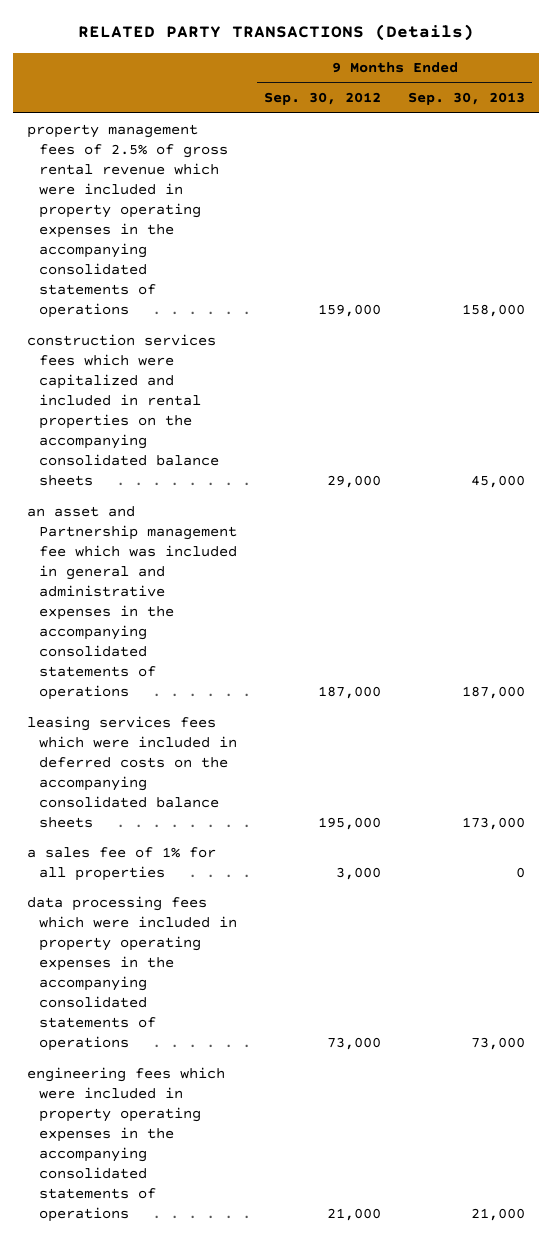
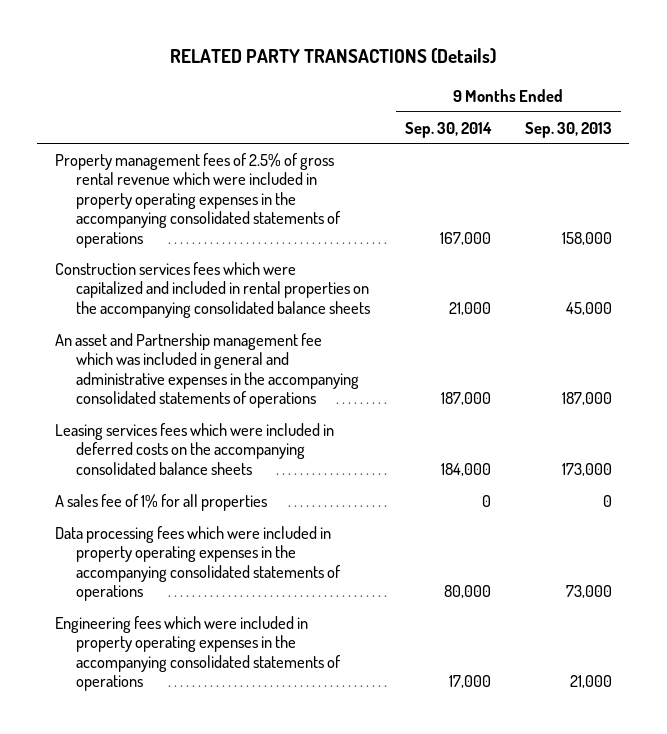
- | 9 Months Ended Sep. 30, 2012 | 9 Months Ended Sep. 30, 2013
+ | 9 Months Ended Sep. 30, 2014 | 9 Months Ended Sep. 30, 2013
- property management fees of 2.5% of gross rental revenue which were included in property operating expenses in the accompanying consolidated statements of operations | 159,000 | 158,000
- construction services fees which were capitalized and included in rental properties on the accompanying consolidated balance sheets | 29,000 | 45,000
- an asset and Partnership management fee which was included in general and administrative expenses in the accompanying consolidated statements of operations | 187,000 | 187,000
- leasing services fees which were included in deferred costs on the accompanying consolidated balance sheets | 195,000 | 173,000
- a sales fee of 1% for all properties | 3,000 | 0
- data processing fees which were included in property operating expenses in the accompanying consolidated statements of operations | 73,000 | 73,000
- engineering fees which were included in property operating expenses in the accompanying consolidated statements of operations | 21,000 | 21,000
+ Property management fees of 2.5% of gross rental revenue which were included in property operating expenses in the accompanying consolidated statements of operations | 167,000 | 158,000
+ Construction services fees which were capitalized and included in rental properties on the accompanying consolidated balance sheets | 21,000 | 45,000
+ An asset and Partnership management fee which was included in general and administrative expenses in the accompanying consolidated statements of operations | 187,000 | 187,000
+ Leasing services fees which were included in deferred costs on the accompanying consolidated balance sheets | 184,000 | 173,000
+ A sales fee of 1% for all properties | 0 | 0
+ Data processing fees which were included in property operating expenses in the accompanying consolidated statements of operations | 80,000 | 73,000
+ Engineering fees which were included in property operating expenses in the accompanying consolidated statements of operations | 17,000 | 21,000

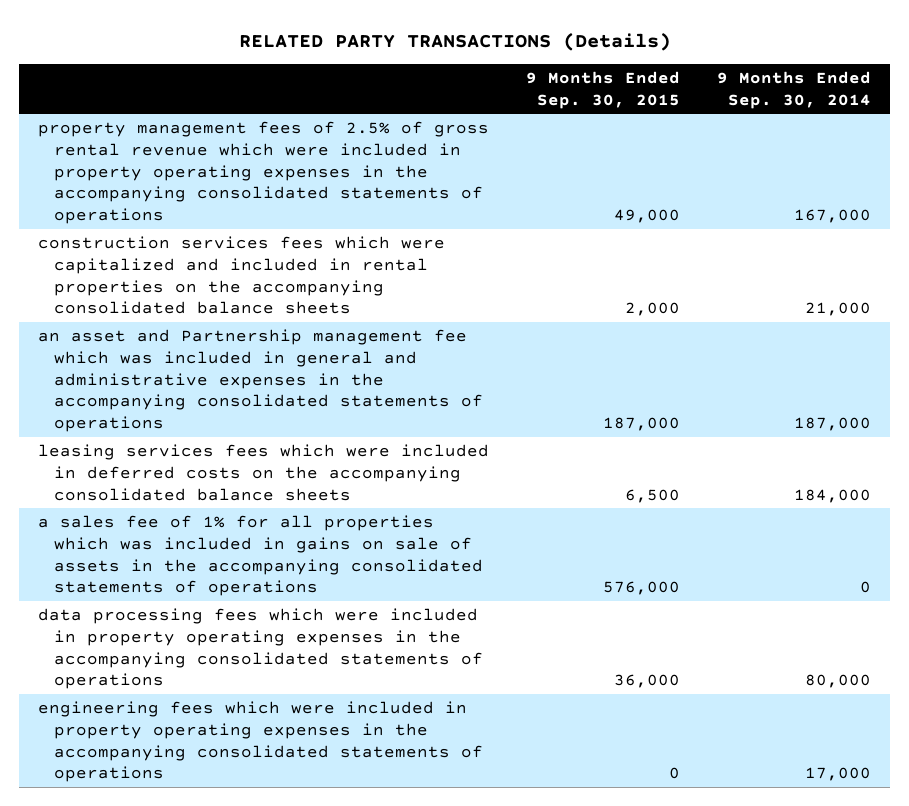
- | 9 Months Ended Sep. 30, 2014 | 9 Months Ended Sep. 30, 2013
+ | 9 Months Ended Sep. 30, 2015 | 9 Months Ended Sep. 30, 2014
- Property management fees of 2.5% of gross rental revenue which were included in property operating expenses in the accompanying consolidated statements of operations | 167,000 | 158,000
- Construction services fees which were capitalized and included in rental properties on the accompanying consolidated balance sheets | 21,000 | 45,000
- An asset and Partnership management fee which was included in general and administrative expenses in the accompanying consolidated statements of operations | 187,000 | 187,000
- Leasing services fees which were included in deferred costs on the accompanying consolidated balance sheets | 184,000 | 173,000
- A sales fee of 1% for all properties | 0 | 0
- Data processing fees which were included in property operating expenses in the accompanying consolidated statements of operations | 80,000 | 73,000
- Engineering fees which were included in property operating expenses in the accompanying consolidated statements of operations | 17,000 | 21,000
+ property management fees of 2.5% of gross rental revenue which were included in property operating expenses in the accompanying consolidated statements of operations | 49,000 | 167,000
+ construction services fees which were capitalized and included in rental properties on the accompanying consolidated balance sheets | 2,000 | 21,000
+ an asset and Partnership management fee which was included in general and administrative expenses in the accompanying consolidated statements of operations | 187,000 | 187,000
+ leasing services fees which were included in deferred costs on the accompanying consolidated balance sheets | 6,500 | 184,000
+ a sales fee of 1% for all properties which was included in gains on sale of assets in the accompanying consolidated statements of operations | 576,000 | 0
+ data processing fees which were included in property operating expenses in the accompanying consolidated statements of operations | 36,000 | 80,000
+ engineering fees which were included in property operating expenses in the accompanying consolidated statements of operations | 0 | 17,000

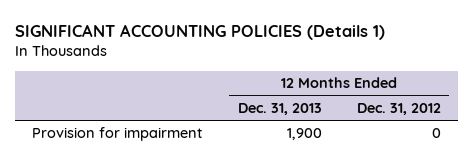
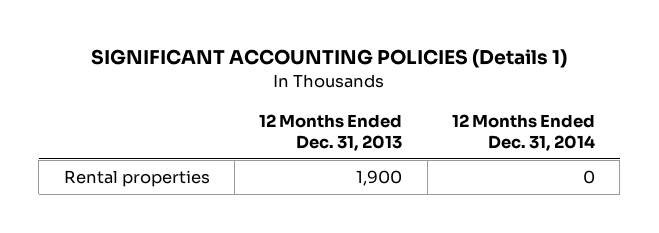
- | 12 Months Ended Dec. 31, 2013 | 12 Months Ended Dec. 31, 2012
+ | 12 Months Ended Dec. 31, 2013 | 12 Months Ended Dec. 31, 2014
- Provision for impairment | 1,900 | 0
+ Rental properties | 1,900 | 0

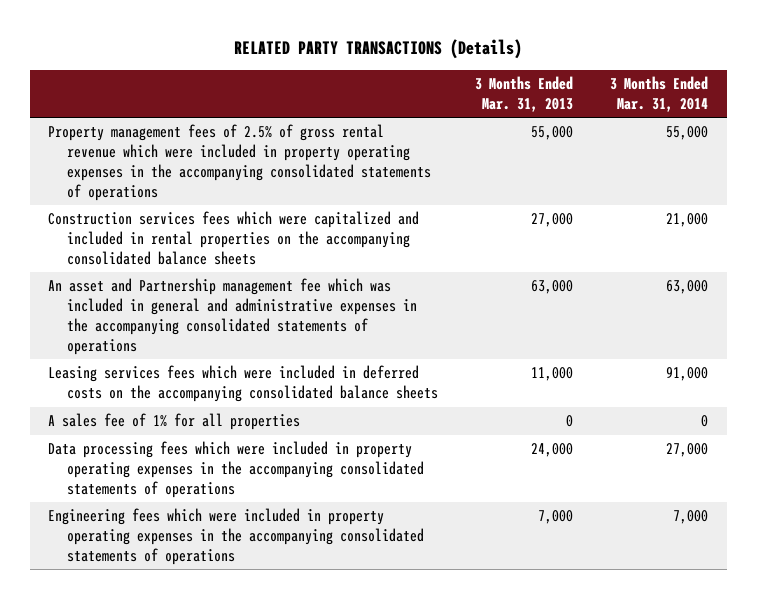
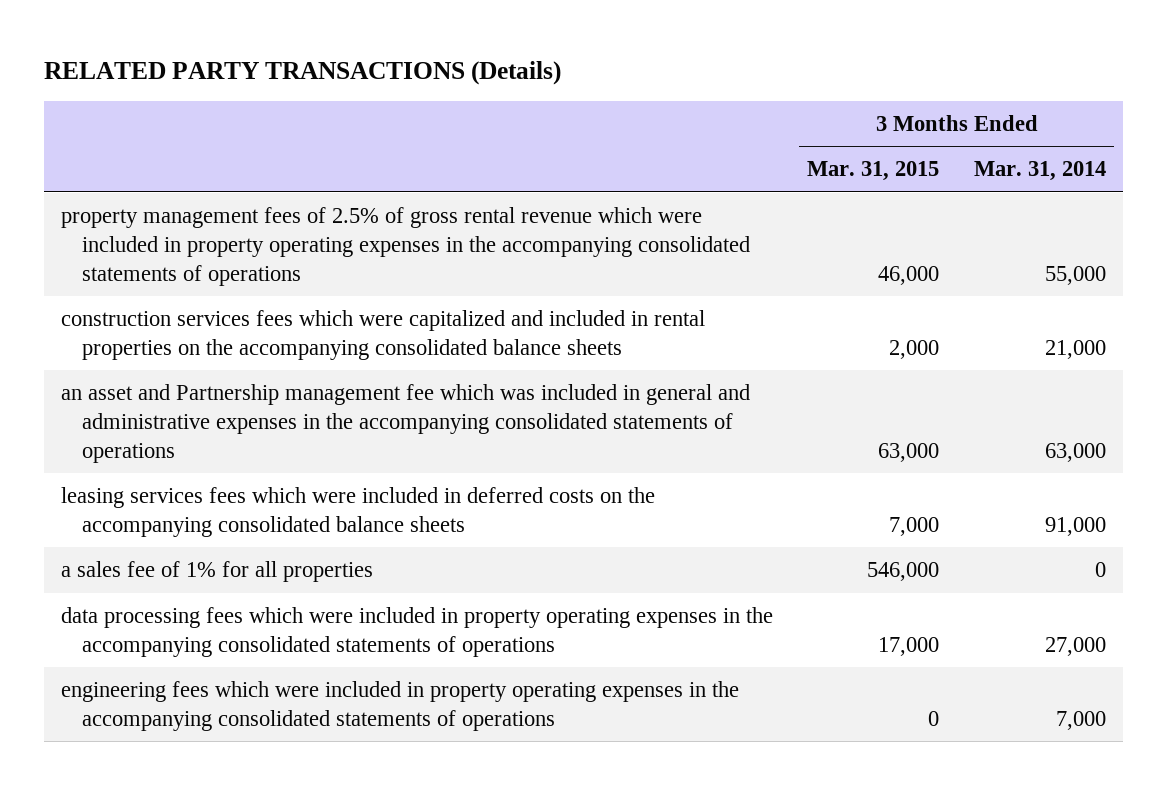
- | 3 Months Ended Mar. 31, 2013 | 3 Months Ended Mar. 31, 2014
+ | 3 Months Ended Mar. 31, 2015 | 3 Months Ended Mar. 31, 2014
- Property management fees of 2.5% of gross rental revenue which were included in property operating expenses in the accompanying consolidated statements of operations | 55,000 | 55,000
- Construction services fees which were capitalized and included in rental properties on the accompanying consolidated balance sheets | 27,000 | 21,000
- An asset and Partnership management fee which was included in general and administrative expenses in the accompanying consolidated statements of operations | 63,000 | 63,000
- Leasing services fees which were included in deferred costs on the accompanying consolidated balance sheets | 11,000 | 91,000
- A sales fee of 1% for all properties | 0 | 0
- Data processing fees which were included in property operating expenses in the accompanying consolidated statements of operations | 24,000 | 27,000
- Engineering fees which were included in property operating expenses in the accompanying consolidated statements of operations | 7,000 | 7,000
+ property management fees of 2.5% of gross rental revenue which were included in property operating expenses in the accompanying consolidated statements of operations | 46,000 | 55,000
+ construction services fees which were capitalized and included in rental properties on the accompanying consolidated balance sheets | 2,000 | 21,000
+ an asset and Partnership management fee which was included in general and administrative expenses in the accompanying consolidated statements of operations | 63,000 | 63,000
+ leasing services fees which were included in deferred costs on the accompanying consolidated balance sheets | 7,000 | 91,000
+ a sales fee of 1% for all properties | 546,000 | 0
+ data processing fees which were included in property operating expenses in the accompanying consolidated statements of operations | 17,000 | 27,000
+ engineering fees which were included in property operating expenses in the accompanying consolidated statements of operations | 0 | 7,000

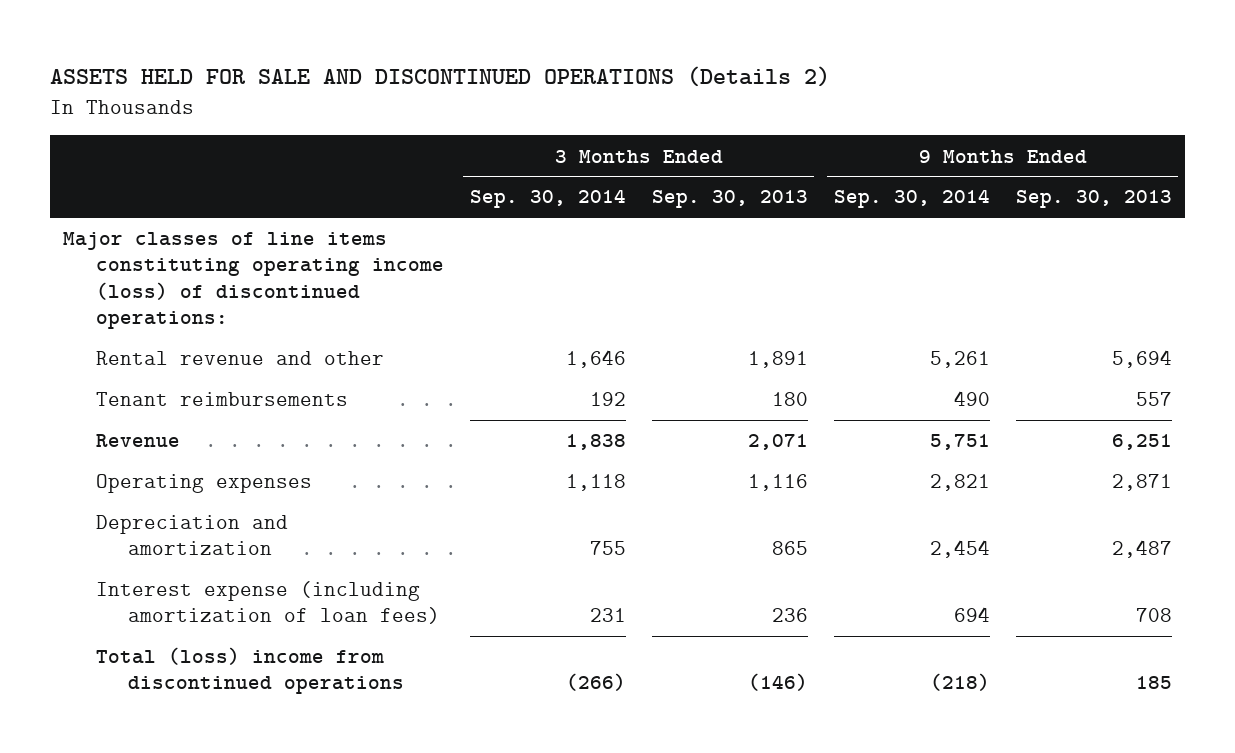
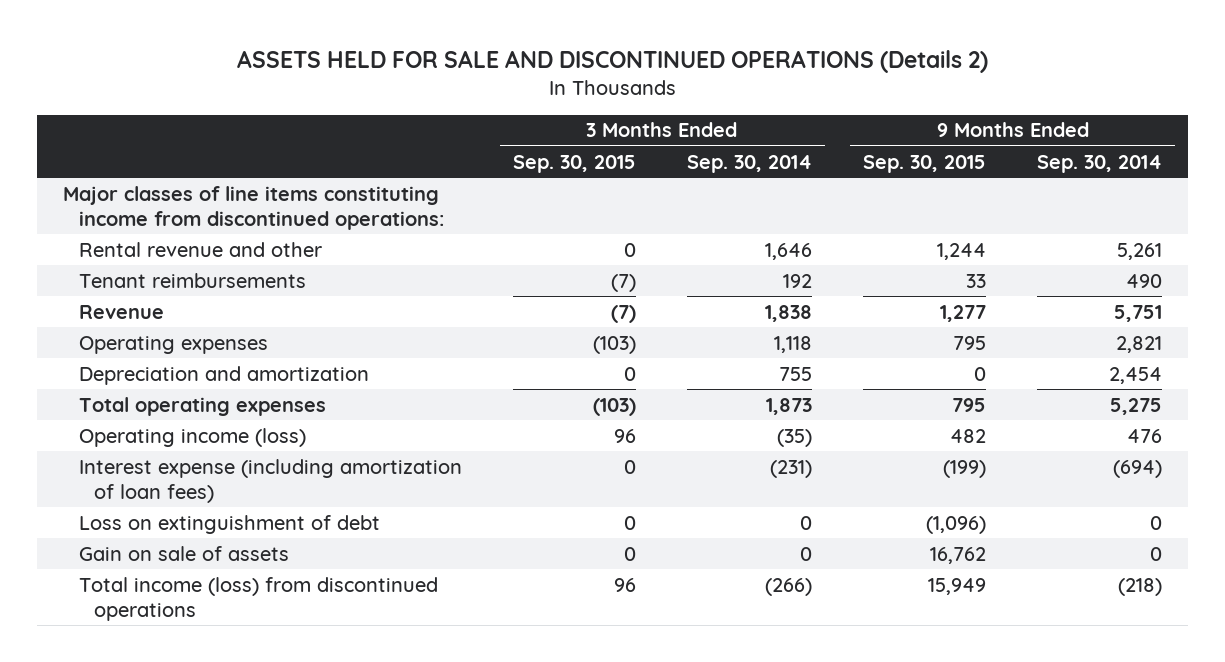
- | 3 Months Ended Sep. 30, 2014 | 3 Months Ended Sep. 30, 2013 | 9 Months Ended Sep. 30, 2014 | 9 Months Ended Sep. 30, 2013
+ | 3 Months Ended Sep. 30, 2015 | 3 Months Ended Sep. 30, 2014 | 9 Months Ended Sep. 30, 2015 | 9 Months Ended Sep. 30, 2014
- Major classes of line items constituting operating income (loss) of discontinued operations:
+ Major classes of line items constituting income from discontinued operations:
- Interest expense (including amortization of loan fees) | 231 | 236 | 694 | 708
- Total (loss) income from discontinued operations | (266) | (146) | (218) | 185
+ Total operating expenses | (103) | 1,873 | 795 | 5,275
+ Operating income (loss) | 96 | (35) | 482 | 476
+ Interest expense (including amortization of loan fees) | 0 | (231) | (199) | (694)
+ Loss on extinguishment of debt | 0 | 0 | (1,096) | 0
+ Gain on sale of assets | 0 | 0 | 16,762 | 0
+ Total income (loss) from discontinued operations | 96 | (266) | 15,949 | (218)

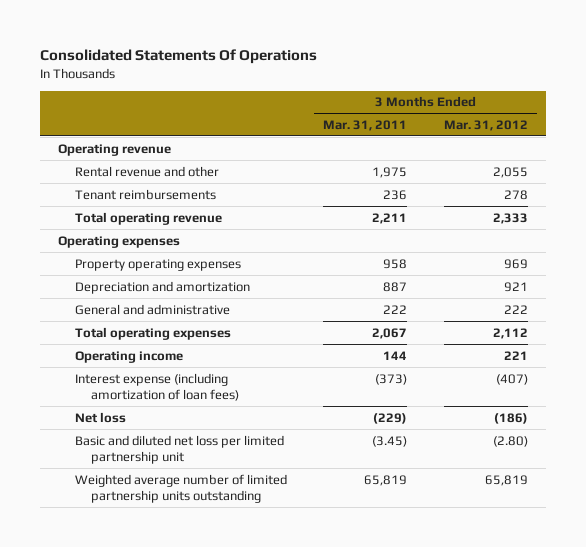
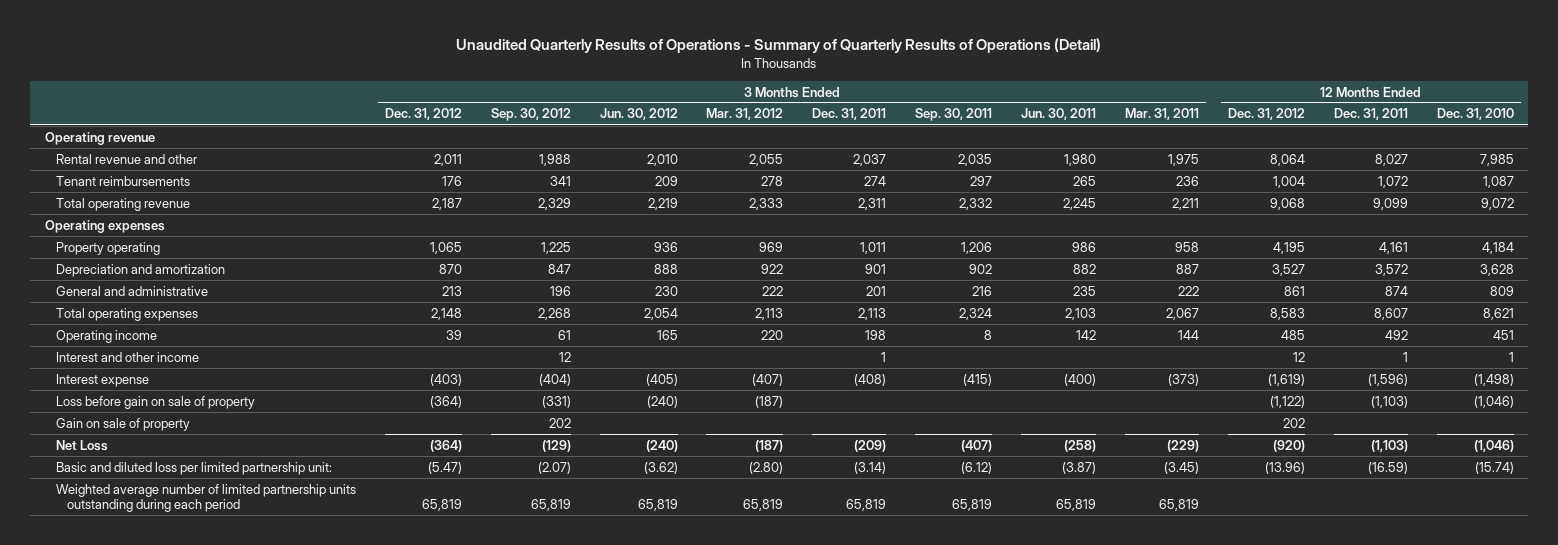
- Consolidated Statements Of Operations
+ Unaudited Quarterly Results of Operations - Summary of Quarterly Results of Operations (Detail)
- | 3 Months Ended Mar. 31, 2011 | 3 Months Ended Mar. 31, 2012
+ | 3 Months Ended Dec. 31, 2012 | 3 Months Ended Sep. 30, 2012 | 3 Months Ended Jun. 30, 2012 | 3 Months Ended Mar. 31, 2012 | 3 Months Ended Dec. 31, 2011 | 3 Months Ended Sep. 30, 2011 | 3 Months Ended Jun. 30, 2011 | 3 Months Ended Mar. 31, 2011 | 12 Months Ended Dec. 31, 2012 | 12 Months Ended Dec. 31, 2011 | 12 Months Ended Dec. 31, 2010
- Property operating expenses | 958 | 969
- Depreciation and amortization | 887 | 921
+ Property operating | 1,065 | 1,225 | 936 | 969 | 1,011 | 1,206 | 986 | 958 | 4,195 | 4,161 | 4,184
+ Depreciation and amortization | 870 | 847 | 888 | 922 | 901 | 902 | 882 | 887 | 3,527 | 3,572 | 3,628
- Total operating expenses | 2,067 | 2,112
- Operating income | 144 | 221
- Interest expense (including amortization of loan fees) | (373) | (407)
- Net loss | (229) | (186)
- Basic and diluted net loss per limited partnership unit | (3.45) | (2.80)
- Weighted average number of limited partnership units outstanding | 65,819 | 65,819
+ Total operating expenses | 2,148 | 2,268 | 2,054 | 2,113 | 2,113 | 2,324 | 2,103 | 2,067 | 8,583 | 8,607 | 8,621
+ Operating income | 39 | 61 | 165 | 220 | 198 | 8 | 142 | 144 | 485 | 492 | 451
+ Interest and other income | | 12 | | | 1 | | | | 12 | 1 | 1
+ Interest expense | (403) | (404) | (405) | (407) | (408) | (415) | (400) | (373) | (1,619) | (1,596) | (1,498)
+ Loss before gain on sale of property | (364) | (331) | (240) | (187) | | | | | (1,122) | (1,103) | (1,046)
+ Gain on sale of property | | 202 | | | | | | | 202 | |
+ Net Loss | (364) | (129) | (240) | (187) | (209) | (407) | (258) | (229) | (920) | (1,103) | (1,046)
+ Basic and diluted loss per limited partnership unit: | (5.47) | (2.07) | (3.62) | (2.80) | (3.14) | (6.12) | (3.87) | (3.45) | (13.96) | (16.59) | (15.74)
+ Weighted average number of limited partnership units outstanding during each period | 65,819 | 65,819 | 65,819 | 65,819 | 65,819 | 65,819 | 65,819 | 65,819 | | |

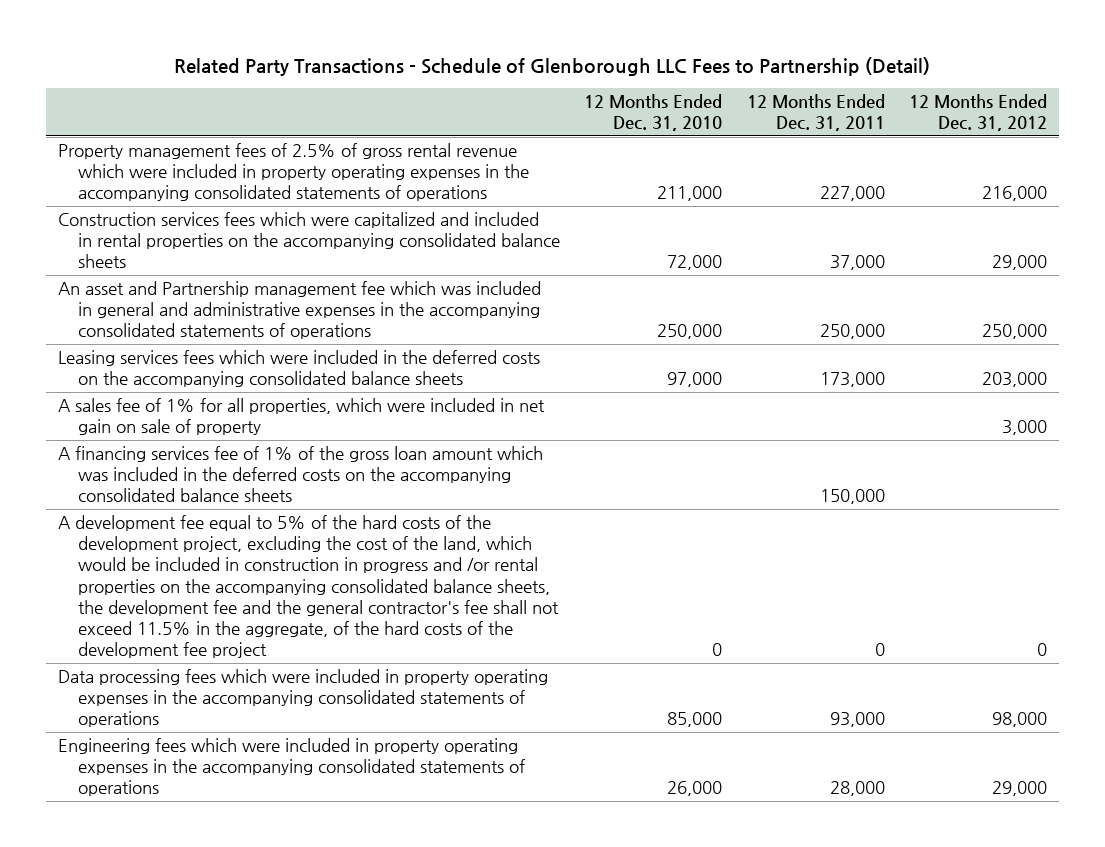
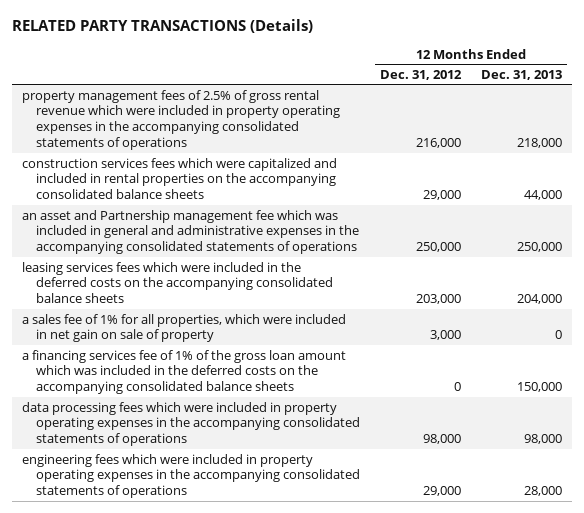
- Related Party Transactions - Schedule of Glenborough LLC Fees to Partnership (Detail)
+ RELATED PARTY TRANSACTIONS (Details)
- | 12 Months Ended Dec. 31, 2010 | 12 Months Ended Dec. 31, 2011 | 12 Months Ended Dec. 31, 2012
+ | 12 Months Ended Dec. 31, 2012 | 12 Months Ended Dec. 31, 2013
- Property management fees of 2.5% of gross rental revenue which were included in property operating expenses in the accompanying consolidated statements of operations | 211,000 | 227,000 | 216,000
- Construction services fees which were capitalized and included in rental properties on the accompanying consolidated balance sheets | 72,000 | 37,000 | 29,000
- An asset and Partnership management fee which was included in general and administrative expenses in the accompanying consolidated statements of operations | 250,000 | 250,000 | 250,000
- Leasing services fees which were included in the deferred costs on the accompanying consolidated balance sheets | 97,000 | 173,000 | 203,000
- A sales fee of 1% for all properties, which were included in net gain on sale of property | | | 3,000
- A financing services fee of 1% of the gross loan amount which was included in the deferred costs on the accompanying consolidated balance sheets | | 150,000 |
- A development fee equal to 5% of the hard costs of the development project, excluding the cost of the land, which would be included in construction in progress and /or rental properties on the accompanying consolidated balance sheets, the development fee and the general contractor's fee shall not exceed 11.5% in the aggregate, of the hard costs of the development fee project | 0 | 0 | 0
- Data processing fees which were included in property operating expenses in the accompanying consolidated statements of operations | 85,000 | 93,000 | 98,000
- Engineering fees which were included in property operating expenses in the accompanying consolidated statements of operations | 26,000 | 28,000 | 29,000
+ property management fees of 2.5% of gross rental revenue which were included in property operating expenses in the accompanying consolidated statements of operations | 216,000 | 218,000
+ construction services fees which were capitalized and included in rental properties on the accompanying consolidated balance sheets | 29,000 | 44,000
+ an asset and Partnership management fee which was included in general and administrative expenses in the accompanying consolidated statements of operations | 250,000 | 250,000
+ leasing services fees which were included in the deferred costs on the accompanying consolidated balance sheets | 203,000 | 204,000
+ a sales fee of 1% for all properties, which were included in net gain on sale of property | 3,000 | 0
+ a financing services fee of 1% of the gross loan amount which was included in the deferred costs on the accompanying consolidated balance sheets | 0 | 150,000
+ data processing fees which were included in property operating expenses in the accompanying consolidated statements of operations | 98,000 | 98,000
+ engineering fees which were included in property operating expenses in the accompanying consolidated statements of operations | 29,000 | 28,000

